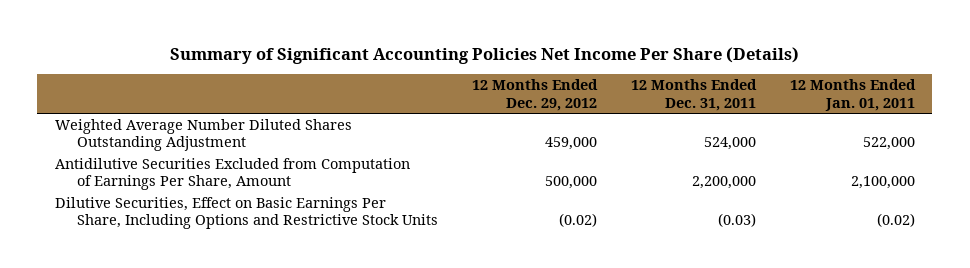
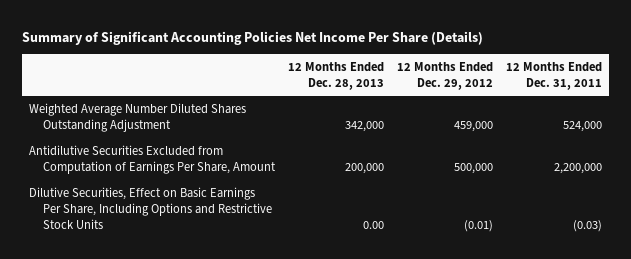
- | 12 Months Ended Dec. 29, 2012 | 12 Months Ended Dec. 31, 2011 | 12 Months Ended Jan. 01, 2011
+ | 12 Months Ended Dec. 28, 2013 | 12 Months Ended Dec. 29, 2012 | 12 Months Ended Dec. 31, 2011
- Dilutive Securities, Effect on Basic Earnings Per Share, Including Options and Restrictive Stock Units | (0.02) | (0.03) | (0.02)
+ Dilutive Securities, Effect on Basic Earnings Per Share, Including Options and Restrictive Stock Units | 0.00 | (0.01) | (0.03)

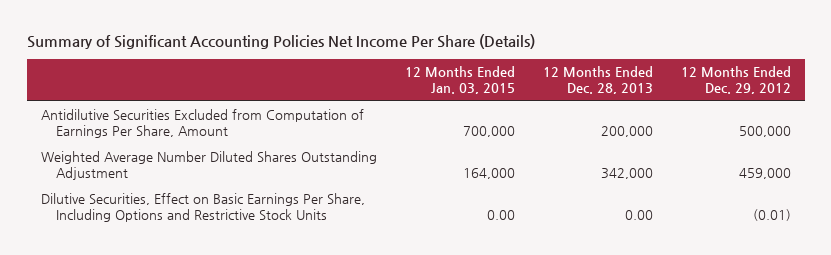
- | 12 Months Ended Dec. 28, 2013 | 12 Months Ended Dec. 29, 2012 | 12 Months Ended Dec. 31, 2011
+ | 12 Months Ended Jan. 03, 2015 | 12 Months Ended Dec. 28, 2013 | 12 Months Ended Dec. 29, 2012
moved down: Weighted Average Number Diluted Shares Outstanding Adjustment | 164,000 | 342,000 | 459,000

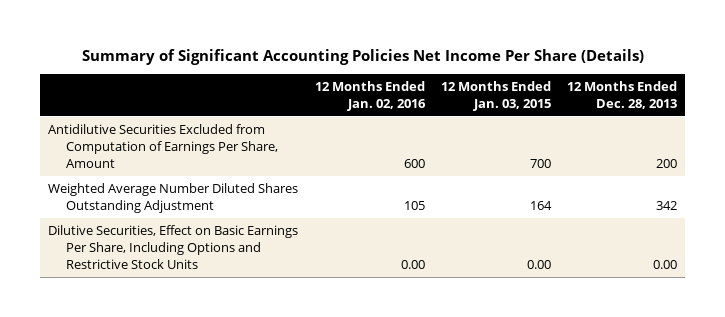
- | 12 Months Ended Jan. 03, 2015 | 12 Months Ended Dec. 28, 2013 | 12 Months Ended Dec. 29, 2012
+ | 12 Months Ended Jan. 02, 2016 | 12 Months Ended Jan. 03, 2015 | 12 Months Ended Dec. 28, 2013
- Antidilutive Securities Excluded from Computation of Earnings Per Share, Amount | 700,000 | 200,000 | 500,000
- Weighted Average Number Diluted Shares Outstanding Adjustment | 164,000 | 342,000 | 459,000
+ Antidilutive Securities Excluded from Computation of Earnings Per Share, Amount | 600 | 700 | 200
+ Weighted Average Number Diluted Shares Outstanding Adjustment | 105 | 164 | 342

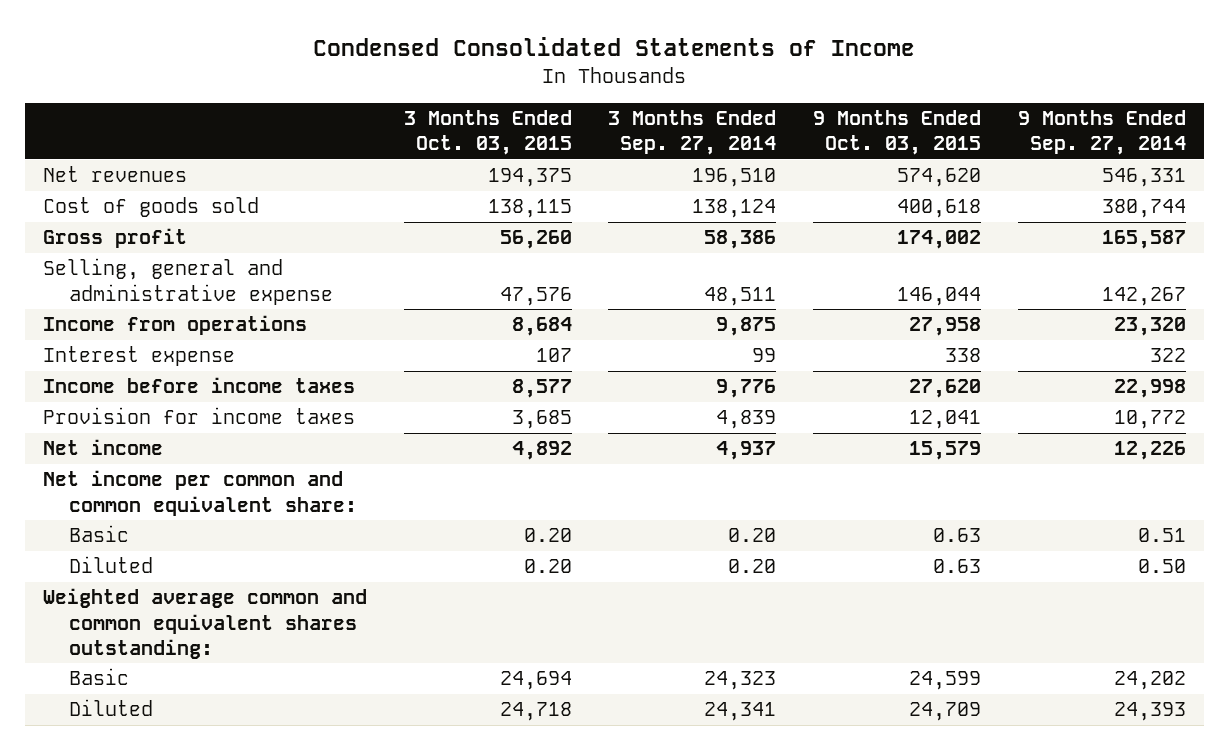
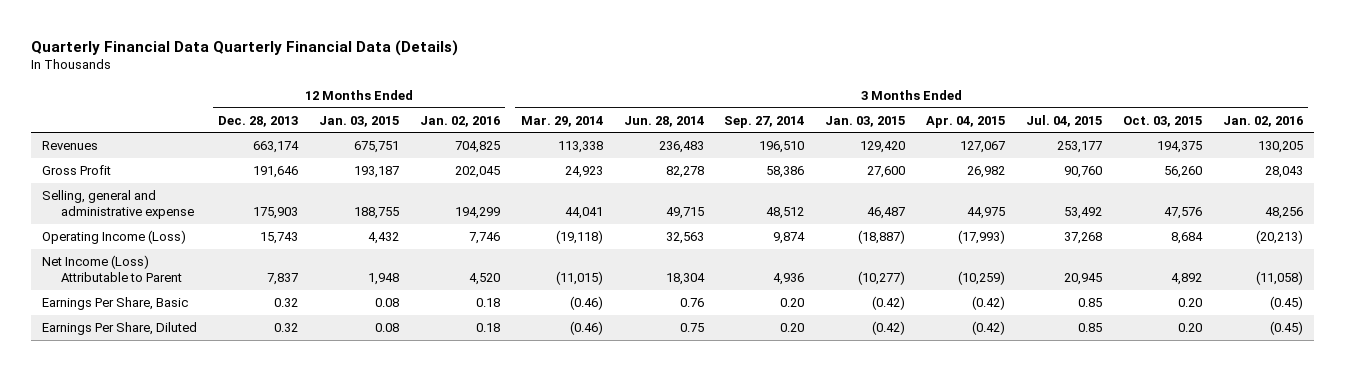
- Condensed Consolidated Statements of Income
+ Quarterly Financial Data Quarterly Financial Data (Details)
- | 3 Months Ended Oct. 03, 2015 | 3 Months Ended Sep. 27, 2014 | 9 Months Ended Oct. 03, 2015 | 9 Months Ended Sep. 27, 2014
+ | 12 Months Ended Dec. 28, 2013 | 12 Months Ended Jan. 03, 2015 | 12 Months Ended Jan. 02, 2016 | 3 Months Ended Mar. 29, 2014 | 3 Months Ended Jun. 28, 2014 | 3 Months Ended Sep. 27, 2014 | 3 Months Ended Jan. 03, 2015 | 3 Months Ended Apr. 04, 2015 | 3 Months Ended Jul. 04, 2015 | 3 Months Ended Oct. 03, 2015 | 3 Months Ended Jan. 02, 2016
- Net revenues | 194,375 | 196,510 | 574,620 | 546,331
- Cost of goods sold | 138,115 | 138,124 | 400,618 | 380,744
- Gross profit | 56,260 | 58,386 | 174,002 | 165,587
- Selling, general and administrative expense | 47,576 | 48,511 | 146,044 | 142,267
- Income from operations | 8,684 | 9,875 | 27,958 | 23,320
- Interest expense | 107 | 99 | 338 | 322
- Income before income taxes | 8,577 | 9,776 | 27,620 | 22,998
- Provision for income taxes | 3,685 | 4,839 | 12,041 | 10,772
- Net income | 4,892 | 4,937 | 15,579 | 12,226
- Net income per common and common equivalent share:
- Basic | 0.20 | 0.20 | 0.63 | 0.51
- Diluted | 0.20 | 0.20 | 0.63 | 0.50
- Weighted average common and common equivalent shares outstanding:
- Basic | 24,694 | 24,323 | 24,599 | 24,202
- Diluted | 24,718 | 24,341 | 24,709 | 24,393
+ Revenues | 663,174 | 675,751 | 704,825 | 113,338 | 236,483 | 196,510 | 129,420 | 127,067 | 253,177 | 194,375 | 130,205
+ Gross Profit | 191,646 | 193,187 | 202,045 | 24,923 | 82,278 | 58,386 | 27,600 | 26,982 | 90,760 | 56,260 | 28,043
+ Selling, general and administrative expense | 175,903 | 188,755 | 194,299 | 44,041 | 49,715 | 48,512 | 46,487 | 44,975 | 53,492 | 47,576 | 48,256
+ Operating Income (Loss) | 15,743 | 4,432 | 7,746 | (19,118) | 32,563 | 9,874 | (18,887) | (17,993) | 37,268 | 8,684 | (20,213)
+ Net Income (Loss) Attributable to Parent | 7,837 | 1,948 | 4,520 | (11,015) | 18,304 | 4,936 | (10,277) | (10,259) | 20,945 | 4,892 | (11,058)
+ Earnings Per Share, Basic | 0.32 | 0.08 | 0.18 | (0.46) | 0.76 | 0.20 | (0.42) | (0.42) | 0.85 | 0.20 | (0.45)
+ Earnings Per Share, Diluted | 0.32 | 0.08 | 0.18 | (0.46) | 0.75 | 0.20 | (0.42) | (0.42) | 0.85 | 0.20 | (0.45)

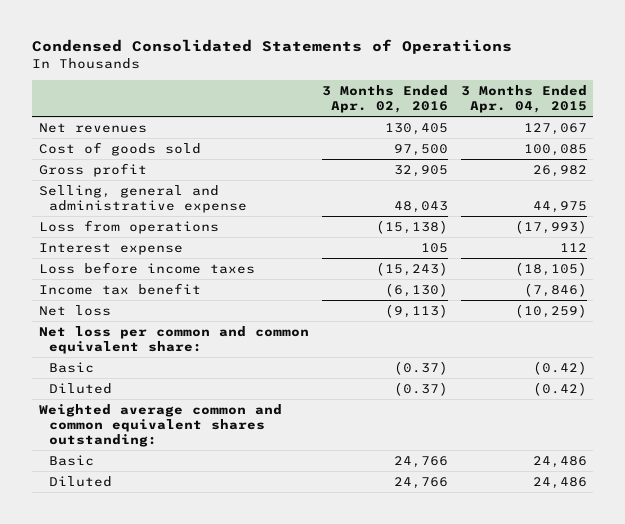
- Quarterly Financial Data Quarterly Financial Data (Details)
+ Condensed Consolidated Statements of Operatiions
- | 12 Months Ended Dec. 28, 2013 | 12 Months Ended Jan. 03, 2015 | 12 Months Ended Jan. 02, 2016 | 3 Months Ended Mar. 29, 2014 | 3 Months Ended Jun. 28, 2014 | 3 Months Ended Sep. 27, 2014 | 3 Months Ended Jan. 03, 2015 | 3 Months Ended Apr. 04, 2015 | 3 Months Ended Jul. 04, 2015 | 3 Months Ended Oct. 03, 2015 | 3 Months Ended Jan. 02, 2016
+ | 3 Months Ended Apr. 02, 2016 | 3 Months Ended Apr. 04, 2015
- Revenues | 663,174 | 675,751 | 704,825 | 113,338 | 236,483 | 196,510 | 129,420 | 127,067 | 253,177 | 194,375 | 130,205
- Gross Profit | 191,646 | 193,187 | 202,045 | 24,923 | 82,278 | 58,386 | 27,600 | 26,982 | 90,760 | 56,260 | 28,043
+ Net revenues | 130,405 | 127,067
+ Cost of goods sold | 97,500 | 100,085
+ Gross profit | 32,905 | 26,982
- Operating Income (Loss) | 15,743 | 4,432 | 7,746 | (19,118) | 32,563 | 9,874 | (18,887) | (17,993) | 37,268 | 8,684 | (20,213)
- Net Income (Loss) Attributable to Parent | 7,837 | 1,948 | 4,520 | (11,015) | 18,304 | 4,936 | (10,277) | (10,259) | 20,945 | 4,892 | (11,058)
- Earnings Per Share, Basic | 0.32 | 0.08 | 0.18 | (0.46) | 0.76 | 0.20 | (0.42) | (0.42) | 0.85 | 0.20 | (0.45)
- Earnings Per Share, Diluted | 0.32 | 0.08 | 0.18 | (0.46) | 0.75 | 0.20 | (0.42) | (0.42) | 0.85 | 0.20 | (0.45)
+ Loss from operations | (15,138) | (17,993)
+ Interest expense | 105 | 112
+ Loss before income taxes | (15,243) | (18,105)
+ Income tax benefit | (6,130) | (7,846)
+ Net loss | (9,113) | (10,259)
+ Net loss per common and common equivalent share:
+ Basic | (0.37) | (0.42)
+ Diluted | (0.37) | (0.42)
+ Weighted average common and common equivalent shares outstanding:
+ Basic | 24,766 | 24,486
+ Diluted | 24,766 | 24,486

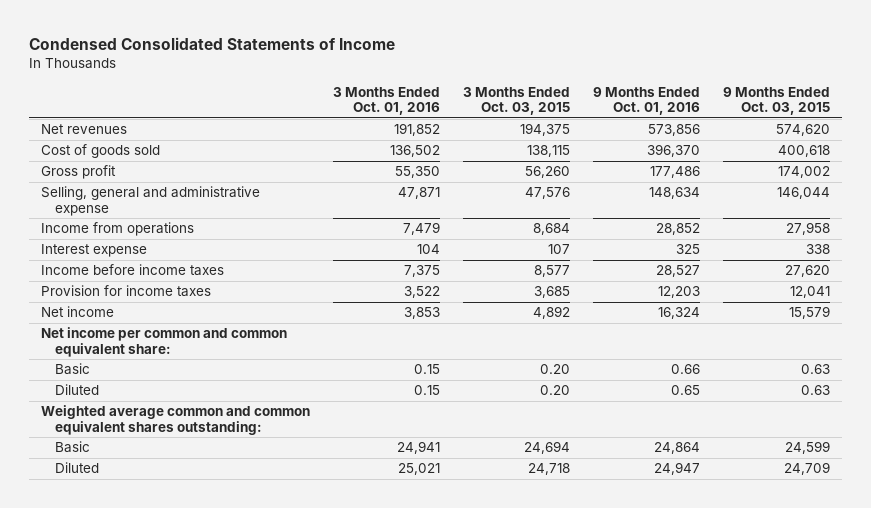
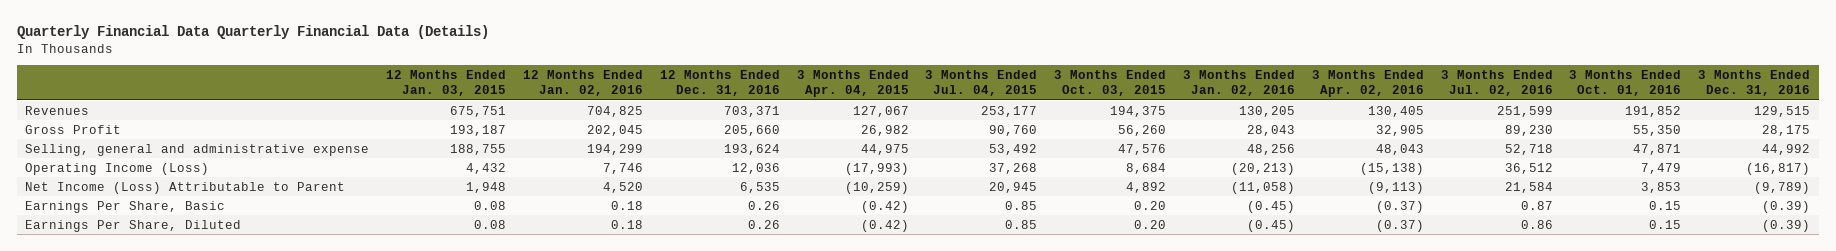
- Condensed Consolidated Statements of Income
+ Quarterly Financial Data Quarterly Financial Data (Details)
- | 3 Months Ended Oct. 01, 2016 | 3 Months Ended Oct. 03, 2015 | 9 Months Ended Oct. 01, 2016 | 9 Months Ended Oct. 03, 2015
+ | 12 Months Ended Jan. 03, 2015 | 12 Months Ended Jan. 02, 2016 | 12 Months Ended Dec. 31, 2016 | 3 Months Ended Apr. 04, 2015 | 3 Months Ended Jul. 04, 2015 | 3 Months Ended Oct. 03, 2015 | 3 Months Ended Jan. 02, 2016 | 3 Months Ended Apr. 02, 2016 | 3 Months Ended Jul. 02, 2016 | 3 Months Ended Oct. 01, 2016 | 3 Months Ended Dec. 31, 2016
- Net revenues | 191,852 | 194,375 | 573,856 | 574,620
- Cost of goods sold | 136,502 | 138,115 | 396,370 | 400,618
- Gross profit | 55,350 | 56,260 | 177,486 | 174,002
+ Revenues | 675,751 | 704,825 | 703,371 | 127,067 | 253,177 | 194,375 | 130,205 | 130,405 | 251,599 | 191,852 | 129,515
+ Gross Profit | 193,187 | 202,045 | 205,660 | 26,982 | 90,760 | 56,260 | 28,043 | 32,905 | 89,230 | 55,350 | 28,175
- Income from operations | 7,479 | 8,684 | 28,852 | 27,958
- Interest expense | 104 | 107 | 325 | 338
- Income before income taxes | 7,375 | 8,577 | 28,527 | 27,620
- Provision for income taxes | 3,522 | 3,685 | 12,203 | 12,041
- Net income | 3,853 | 4,892 | 16,324 | 15,579
- Net income per common and common equivalent share:
- Basic | 0.15 | 0.20 | 0.66 | 0.63
- Diluted | 0.15 | 0.20 | 0.65 | 0.63
- Weighted average common and common equivalent shares outstanding:
- Basic | 24,941 | 24,694 | 24,864 | 24,599
- Diluted | 25,021 | 24,718 | 24,947 | 24,709
+ Operating Income (Loss) | 4,432 | 7,746 | 12,036 | (17,993) | 37,268 | 8,684 | (20,213) | (15,138) | 36,512 | 7,479 | (16,817)
+ Net Income (Loss) Attributable to Parent | 1,948 | 4,520 | 6,535 | (10,259) | 20,945 | 4,892 | (11,058) | (9,113) | 21,584 | 3,853 | (9,789)
+ Earnings Per Share, Basic | 0.08 | 0.18 | 0.26 | (0.42) | 0.85 | 0.20 | (0.45) | (0.37) | 0.87 | 0.15 | (0.39)
+ Earnings Per Share, Diluted | 0.08 | 0.18 | 0.26 | (0.42) | 0.85 | 0.20 | (0.45) | (0.37) | 0.86 | 0.15 | (0.39)

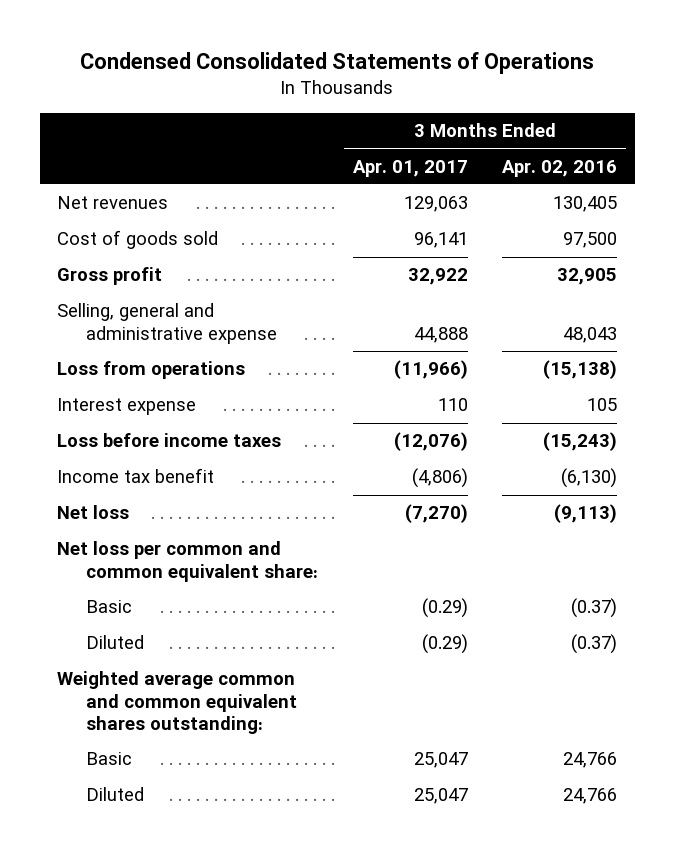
- Quarterly Financial Data Quarterly Financial Data (Details)
+ Condensed Consolidated Statements of Operations
- | 12 Months Ended Jan. 03, 2015 | 12 Months Ended Jan. 02, 2016 | 12 Months Ended Dec. 31, 2016 | 3 Months Ended Apr. 04, 2015 | 3 Months Ended Jul. 04, 2015 | 3 Months Ended Oct. 03, 2015 | 3 Months Ended Jan. 02, 2016 | 3 Months Ended Apr. 02, 2016 | 3 Months Ended Jul. 02, 2016 | 3 Months Ended Oct. 01, 2016 | 3 Months Ended Dec. 31, 2016
+ | 3 Months Ended Apr. 01, 2017 | 3 Months Ended Apr. 02, 2016
- Revenues | 675,751 | 704,825 | 703,371 | 127,067 | 253,177 | 194,375 | 130,205 | 130,405 | 251,599 | 191,852 | 129,515
- Gross Profit | 193,187 | 202,045 | 205,660 | 26,982 | 90,760 | 56,260 | 28,043 | 32,905 | 89,230 | 55,350 | 28,175
+ Net revenues | 129,063 | 130,405
+ Cost of goods sold | 96,141 | 97,500
+ Gross profit | 32,922 | 32,905
- Operating Income (Loss) | 4,432 | 7,746 | 12,036 | (17,993) | 37,268 | 8,684 | (20,213) | (15,138) | 36,512 | 7,479 | (16,817)
- Net Income (Loss) Attributable to Parent | 1,948 | 4,520 | 6,535 | (10,259) | 20,945 | 4,892 | (11,058) | (9,113) | 21,584 | 3,853 | (9,789)
- Earnings Per Share, Basic | 0.08 | 0.18 | 0.26 | (0.42) | 0.85 | 0.20 | (0.45) | (0.37) | 0.87 | 0.15 | (0.39)
- Earnings Per Share, Diluted | 0.08 | 0.18 | 0.26 | (0.42) | 0.85 | 0.20 | (0.45) | (0.37) | 0.86 | 0.15 | (0.39)
+ Loss from operations | (11,966) | (15,138)
+ Interest expense | 110 | 105
+ Loss before income taxes | (12,076) | (15,243)
+ Income tax benefit | (4,806) | (6,130)
+ Net loss | (7,270) | (9,113)
+ Net loss per common and common equivalent share:
+ Basic | (0.29) | (0.37)
+ Diluted | (0.29) | (0.37)
+ Weighted average common and common equivalent shares outstanding:
+ Basic | 25,047 | 24,766
+ Diluted | 25,047 | 24,766

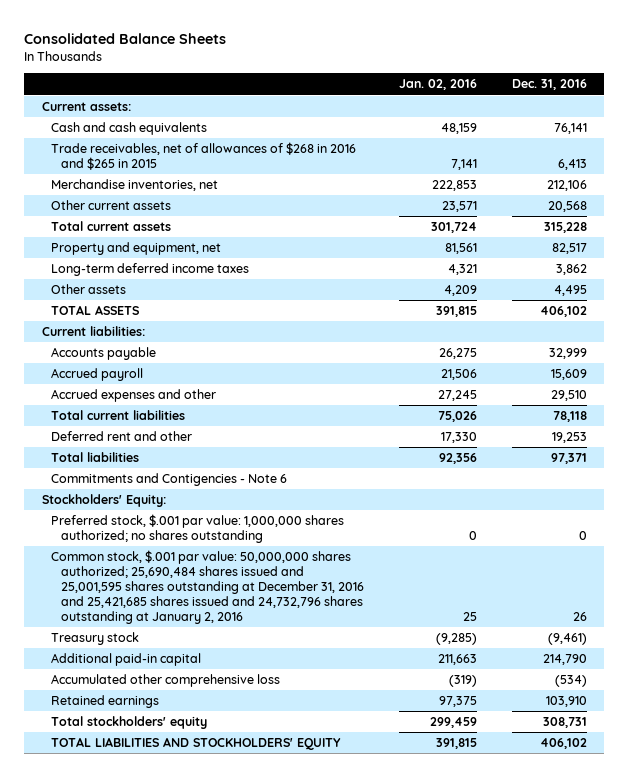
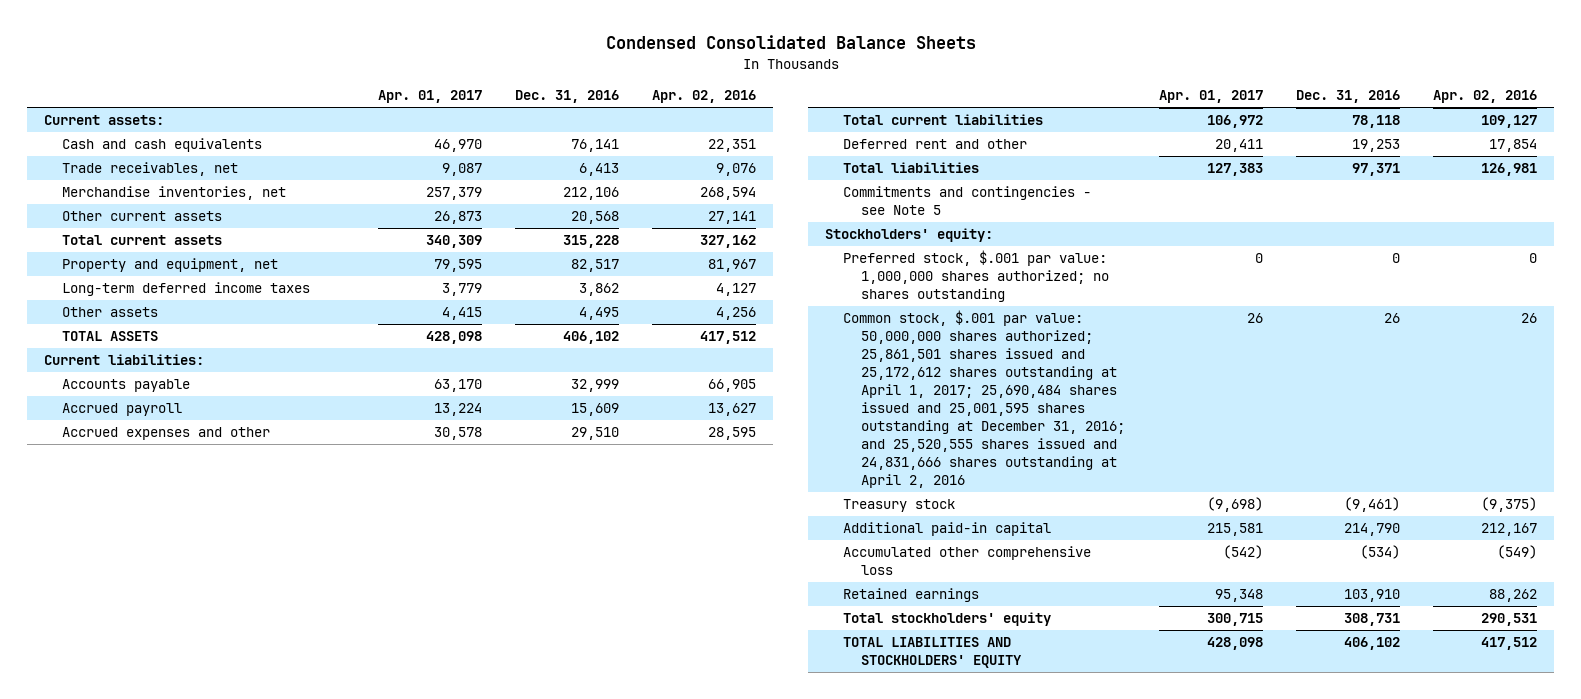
- Consolidated Balance Sheets
+ Condensed Consolidated Balance Sheets
- | Jan. 02, 2016 | Dec. 31, 2016
+ | Apr. 01, 2017 | Dec. 31, 2016 | Apr. 02, 2016
- Trade receivables, net of allowances of $268 in 2016 and $265 in 2015 | 7,141 | 6,413
+ Trade receivables, net | 9,087 | 6,413 | 9,076
- Commitments and Contigencies - Note 6
- Stockholders' Equity:
+ Commitments and contingencies - see Note 5
+ Stockholders' equity:
- Common stock, $.001 par value: 50,000,000 shares authorized; 25,690,484 shares issued and 25,001,595 shares outstanding at December 31, 2016 and 25,421,685 shares issued and 24,732,796 shares outstanding at January 2, 2016 | 25 | 26
+ Common stock, $.001 par value: 50,000,000 shares authorized; 25,861,501 shares issued and 25,172,612 shares outstanding at April 1, 2017; 25,690,484 shares issued and 25,001,595 shares outstanding at December 31, 2016; and 25,520,555 shares issued and 24,831,666 shares outstanding at April 2, 2016 | 26 | 26 | 26

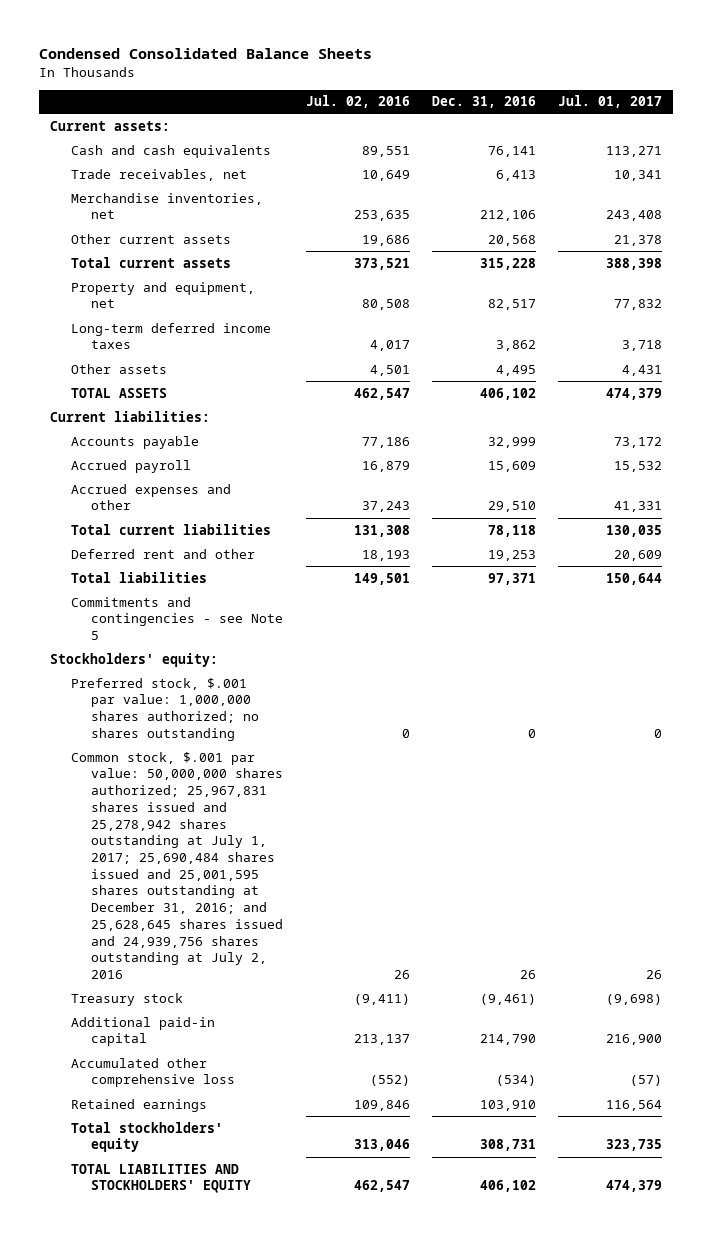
- | Apr. 01, 2017 | Dec. 31, 2016 | Apr. 02, 2016
+ | Jul. 02, 2016 | Dec. 31, 2016 | Jul. 01, 2017
- Common stock, $.001 par value: 50,000,000 shares authorized; 25,861,501 shares issued and 25,172,612 shares outstanding at April 1, 2017; 25,690,484 shares issued and 25,001,595 shares outstanding at December 31, 2016; and 25,520,555 shares issued and 24,831,666 shares outstanding at April 2, 2016 | 26 | 26 | 26
+ Common stock, $.001 par value: 50,000,000 shares authorized; 25,967,831 shares issued and 25,278,942 shares outstanding at July 1, 2017; 25,690,484 shares issued and 25,001,595 shares outstanding at December 31, 2016; and 25,628,645 shares issued and 24,939,756 shares outstanding at July 2, 2016 | 26 | 26 | 26

